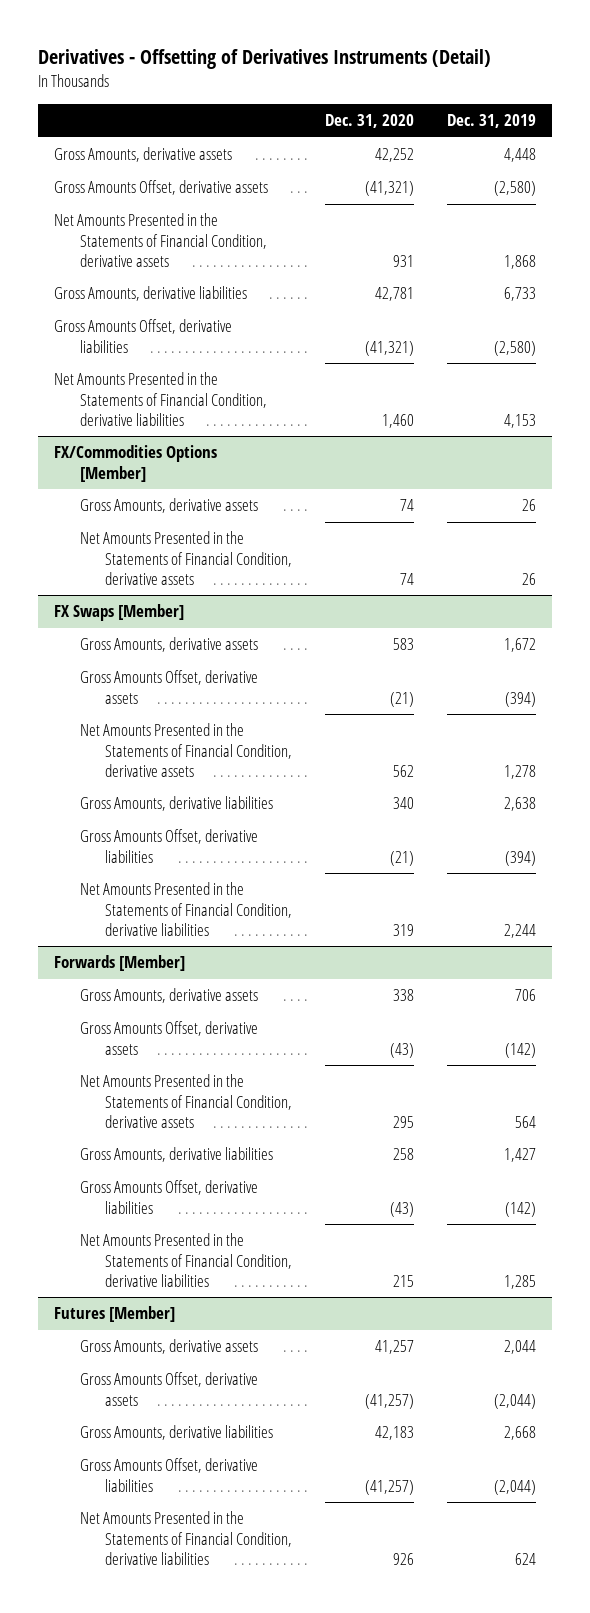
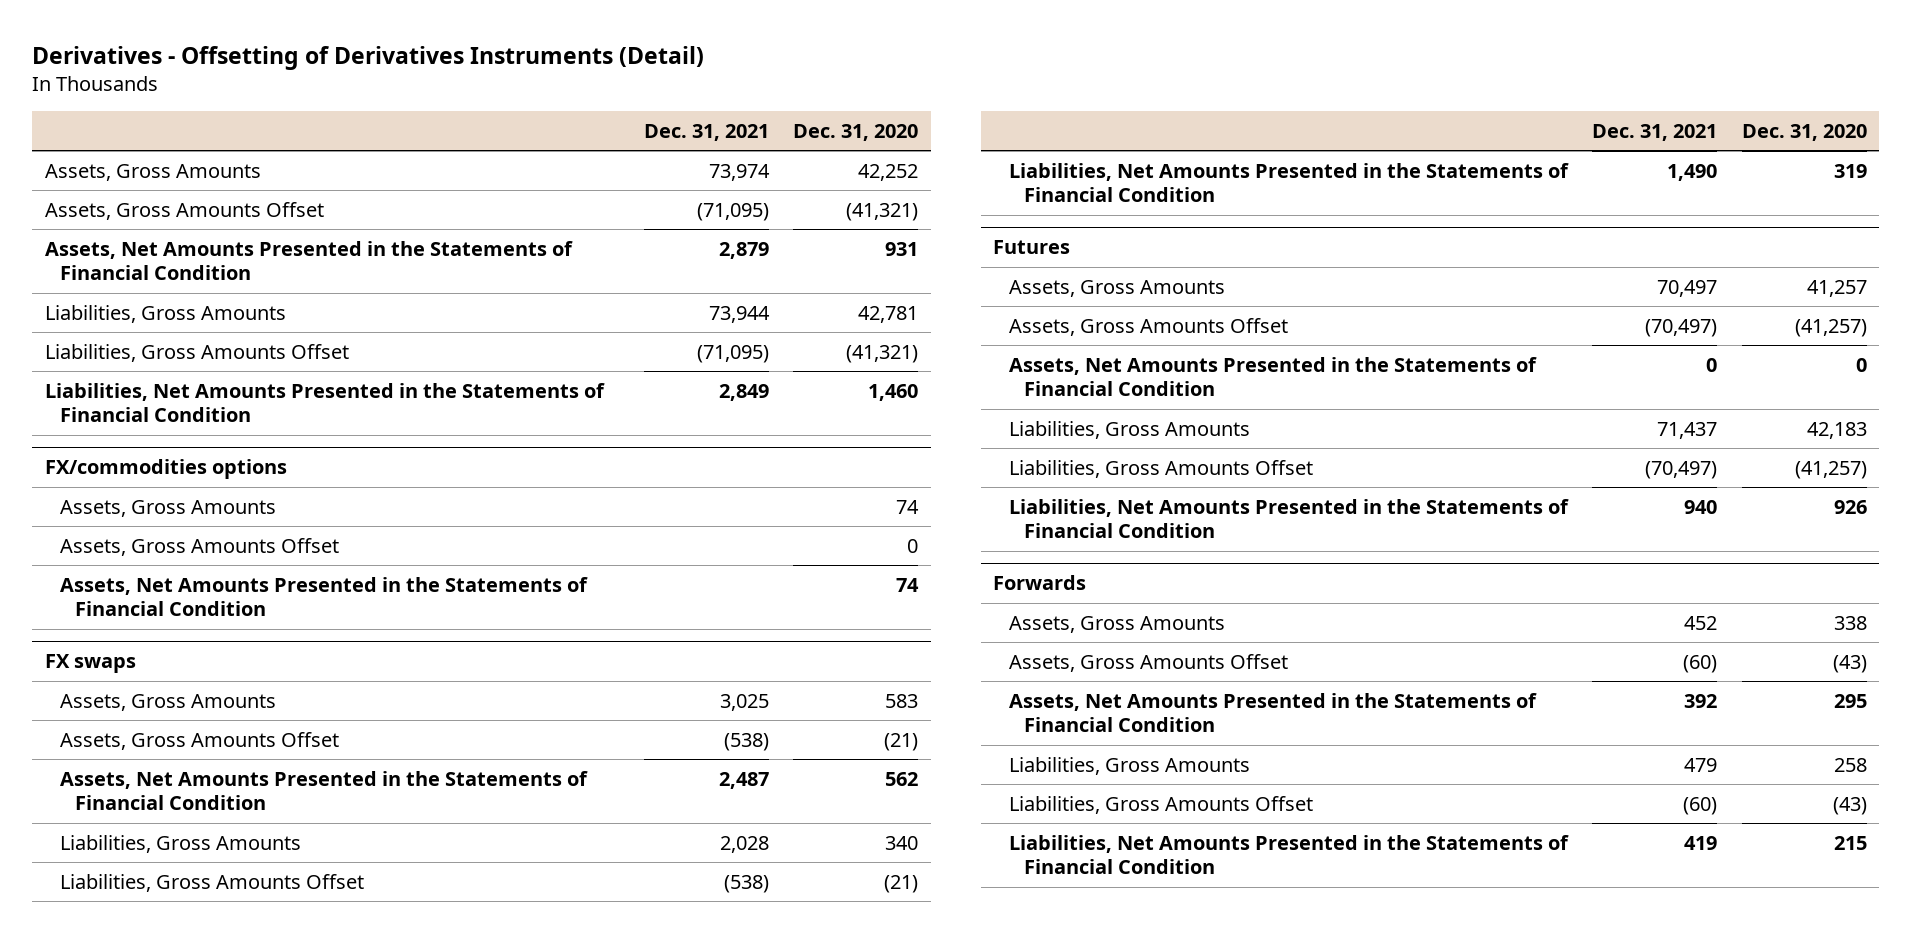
- | Dec. 31, 2020 | Dec. 31, 2019
+ | Dec. 31, 2021 | Dec. 31, 2020
- Gross Amounts, derivative assets | 42,252 | 4,448
- Gross Amounts Offset, derivative assets | (41,321) | (2,580)
- Net Amounts Presented in the Statements of Financial Condition, derivative assets | 931 | 1,868
- Gross Amounts, derivative liabilities | 42,781 | 6,733
- Gross Amounts Offset, derivative liabilities | (41,321) | (2,580)
- Net Amounts Presented in the Statements of Financial Condition, derivative liabilities | 1,460 | 4,153
- FX/Commodities Options [Member]
- Gross Amounts, derivative assets | 74 | 26
- Net Amounts Presented in the Statements of Financial Condition, derivative assets | 74 | 26
- FX Swaps [Member]
- Gross Amounts, derivative assets | 583 | 1,672
- Gross Amounts Offset, derivative assets | (21) | (394)
- Net Amounts Presented in the Statements of Financial Condition, derivative assets | 562 | 1,278
- Gross Amounts, derivative liabilities | 340 | 2,638
- Gross Amounts Offset, derivative liabilities | (21) | (394)
- Net Amounts Presented in the Statements of Financial Condition, derivative liabilities | 319 | 2,244
- Forwards [Member]
- Gross Amounts, derivative assets | 338 | 706
- Gross Amounts Offset, derivative assets | (43) | (142)
- Net Amounts Presented in the Statements of Financial Condition, derivative assets | 295 | 564
- Gross Amounts, derivative liabilities | 258 | 1,427
- Gross Amounts Offset, derivative liabilities | (43) | (142)
- Net Amounts Presented in the Statements of Financial Condition, derivative liabilities | 215 | 1,285
- Futures [Member]
- Gross Amounts, derivative assets | 41,257 | 2,044
- Gross Amounts Offset, derivative assets | (41,257) | (2,044)
- Gross Amounts, derivative liabilities | 42,183 | 2,668
- Gross Amounts Offset, derivative liabilities | (41,257) | (2,044)
- Net Amounts Presented in the Statements of Financial Condition, derivative liabilities | 926 | 624
+ Assets, Gross Amounts | 73,974 | 42,252
+ Assets, Gross Amounts Offset | (71,095) | (41,321)
+ Assets, Net Amounts Presented in the Statements of Financial Condition | 2,879 | 931
+ Liabilities, Gross Amounts | 73,944 | 42,781
+ Liabilities, Gross Amounts Offset | (71,095) | (41,321)
+ Liabilities, Net Amounts Presented in the Statements of Financial Condition | 2,849 | 1,460
+ FX/commodities options
+ Assets, Gross Amounts | | 74
+ Assets, Gross Amounts Offset | | 0
+ Assets, Net Amounts Presented in the Statements of Financial Condition | | 74
+ FX swaps
+ Assets, Gross Amounts | 3,025 | 583
+ Assets, Gross Amounts Offset | (538) | (21)
+ Assets, Net Amounts Presented in the Statements of Financial Condition | 2,487 | 562
+ Liabilities, Gross Amounts | 2,028 | 340
+ Liabilities, Gross Amounts Offset | (538) | (21)
+ Liabilities, Net Amounts Presented in the Statements of Financial Condition | 1,490 | 319
+ Futures
+ Assets, Gross Amounts | 70,497 | 41,257
+ Assets, Gross Amounts Offset | (70,497) | (41,257)
+ Assets, Net Amounts Presented in the Statements of Financial Condition | 0 | 0
+ Liabilities, Gross Amounts | 71,437 | 42,183
+ Liabilities, Gross Amounts Offset | (70,497) | (41,257)
+ Liabilities, Net Amounts Presented in the Statements of Financial Condition | 940 | 926
+ Forwards
+ Assets, Gross Amounts | 452 | 338
+ Assets, Gross Amounts Offset | (60) | (43)
+ Assets, Net Amounts Presented in the Statements of Financial Condition | 392 | 295
+ Liabilities, Gross Amounts | 479 | 258
+ Liabilities, Gross Amounts Offset | (60) | (43)
+ Liabilities, Net Amounts Presented in the Statements of Financial Condition | 419 | 215

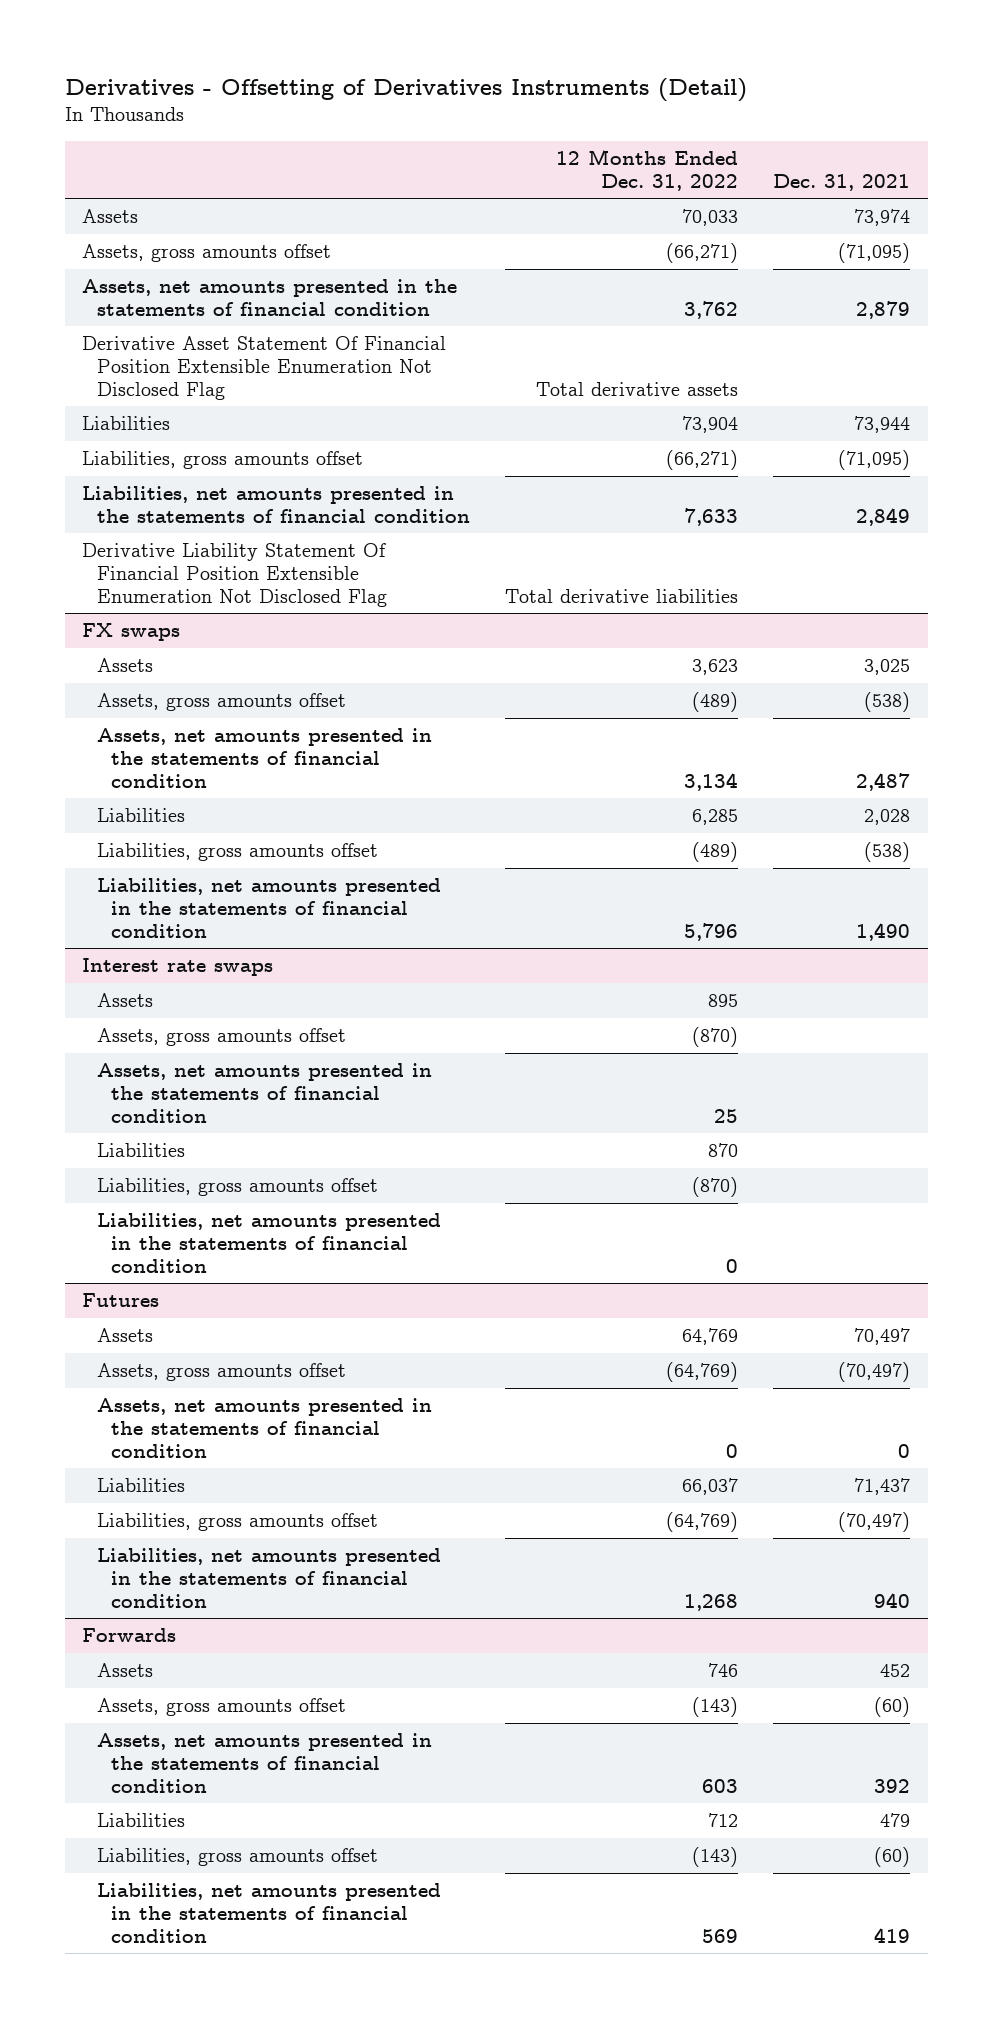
- | Dec. 31, 2021 | Dec. 31, 2020
+ | 12 Months Ended Dec. 31, 2022 | Dec. 31, 2021
- Assets, Gross Amounts | 73,974 | 42,252
- Assets, Gross Amounts Offset | (71,095) | (41,321)
- Assets, Net Amounts Presented in the Statements of Financial Condition | 2,879 | 931
- Liabilities, Gross Amounts | 73,944 | 42,781
- Liabilities, Gross Amounts Offset | (71,095) | (41,321)
- Liabilities, Net Amounts Presented in the Statements of Financial Condition | 2,849 | 1,460
- FX/commodities options
- Assets, Gross Amounts | | 74
- Assets, Gross Amounts Offset | | 0
- Assets, Net Amounts Presented in the Statements of Financial Condition | | 74
+ Assets | 70,033 | 73,974
+ Assets, gross amounts offset | (66,271) | (71,095)
+ Assets, net amounts presented in the statements of financial condition | 3,762 | 2,879
+ Derivative Asset Statement Of Financial Position Extensible Enumeration Not Disclosed Flag | Total derivative assets |
+ Liabilities | 73,904 | 73,944
+ Liabilities, gross amounts offset | (66,271) | (71,095)
+ Liabilities, net amounts presented in the statements of financial condition | 7,633 | 2,849
+ Derivative Liability Statement Of Financial Position Extensible Enumeration Not Disclosed Flag | Total derivative liabilities |
@ FX swaps
- Assets, Gross Amounts | 3,025 | 583
- Assets, Gross Amounts Offset | (538) | (21)
- Assets, Net Amounts Presented in the Statements of Financial Condition | 2,487 | 562
- Liabilities, Gross Amounts | 2,028 | 340
- Liabilities, Gross Amounts Offset | (538) | (21)
- Liabilities, Net Amounts Presented in the Statements of Financial Condition | 1,490 | 319
+ Assets | 3,623 | 3,025
+ Assets, gross amounts offset | (489) | (538)
+ Assets, net amounts presented in the statements of financial condition | 3,134 | 2,487
+ Liabilities | 6,285 | 2,028
+ Liabilities, gross amounts offset | (489) | (538)
+ Liabilities, net amounts presented in the statements of financial condition | 5,796 | 1,490
+ Interest rate swaps
+ Assets | 895 |
+ Assets, gross amounts offset | (870) |
+ Assets, net amounts presented in the statements of financial condition | 25 |
+ Liabilities | 870 |
+ Liabilities, gross amounts offset | (870) |
+ Liabilities, net amounts presented in the statements of financial condition | 0 |
@ Futures
- Assets, Gross Amounts | 70,497 | 41,257
- Assets, Gross Amounts Offset | (70,497) | (41,257)
- Assets, Net Amounts Presented in the Statements of Financial Condition | 0 | 0
- Liabilities, Gross Amounts | 71,437 | 42,183
- Liabilities, Gross Amounts Offset | (70,497) | (41,257)
- Liabilities, Net Amounts Presented in the Statements of Financial Condition | 940 | 926
+ Assets | 64,769 | 70,497
+ Assets, gross amounts offset | (64,769) | (70,497)
+ Assets, net amounts presented in the statements of financial condition | 0 | 0
+ Liabilities | 66,037 | 71,437
+ Liabilities, gross amounts offset | (64,769) | (70,497)
+ Liabilities, net amounts presented in the statements of financial condition | 1,268 | 940
@ Forwards
- Assets, Gross Amounts | 452 | 338
- Assets, Gross Amounts Offset | (60) | (43)
- Assets, Net Amounts Presented in the Statements of Financial Condition | 392 | 295
- Liabilities, Gross Amounts | 479 | 258
- Liabilities, Gross Amounts Offset | (60) | (43)
- Liabilities, Net Amounts Presented in the Statements of Financial Condition | 419 | 215
+ Assets | 746 | 452
+ Assets, gross amounts offset | (143) | (60)
+ Assets, net amounts presented in the statements of financial condition | 603 | 392
+ Liabilities | 712 | 479
+ Liabilities, gross amounts offset | (143) | (60)
+ Liabilities, net amounts presented in the statements of financial condition | 569 | 419

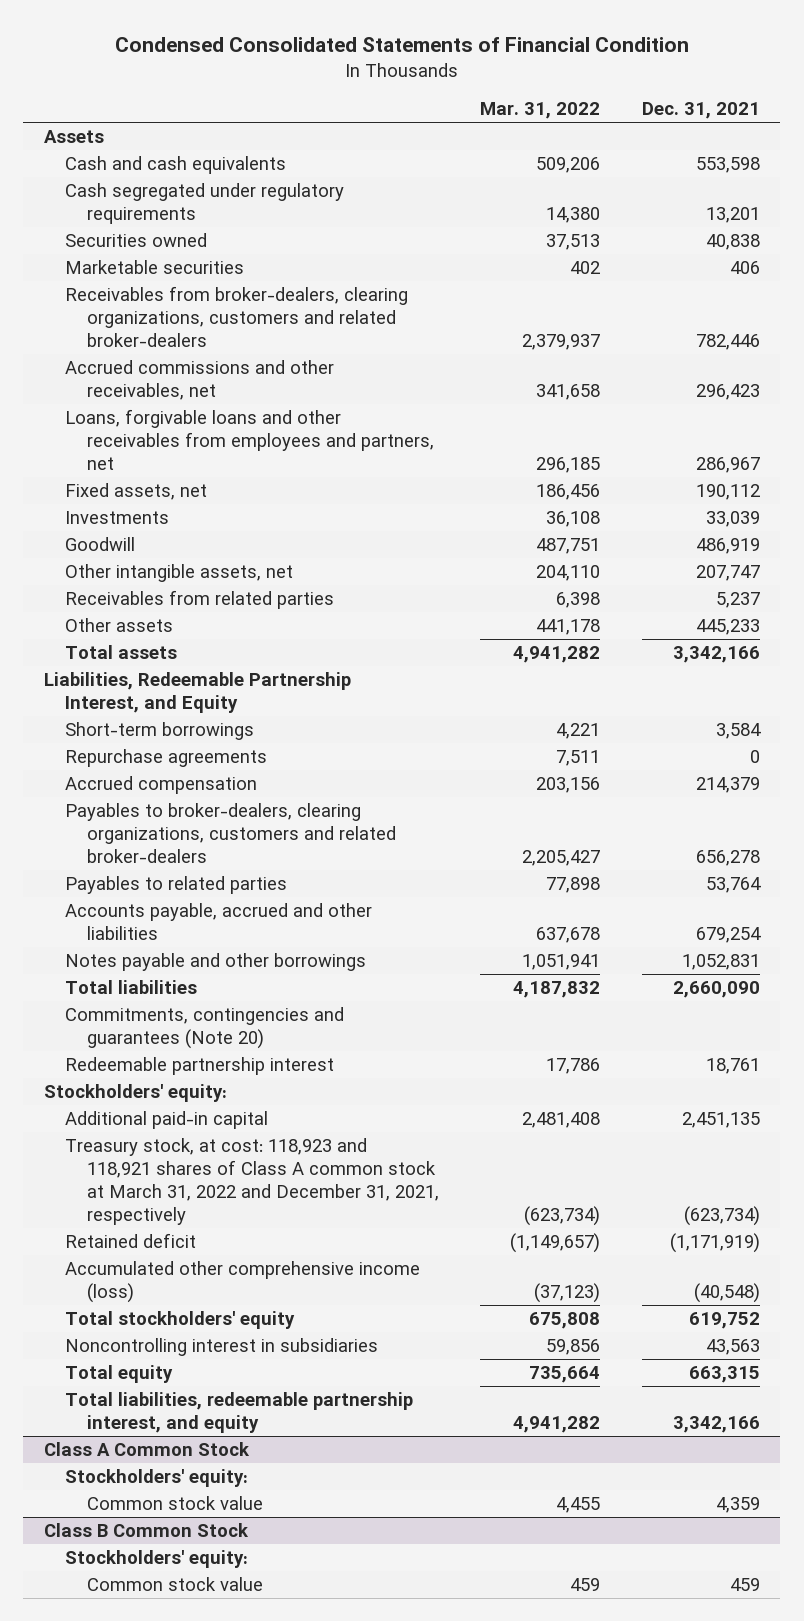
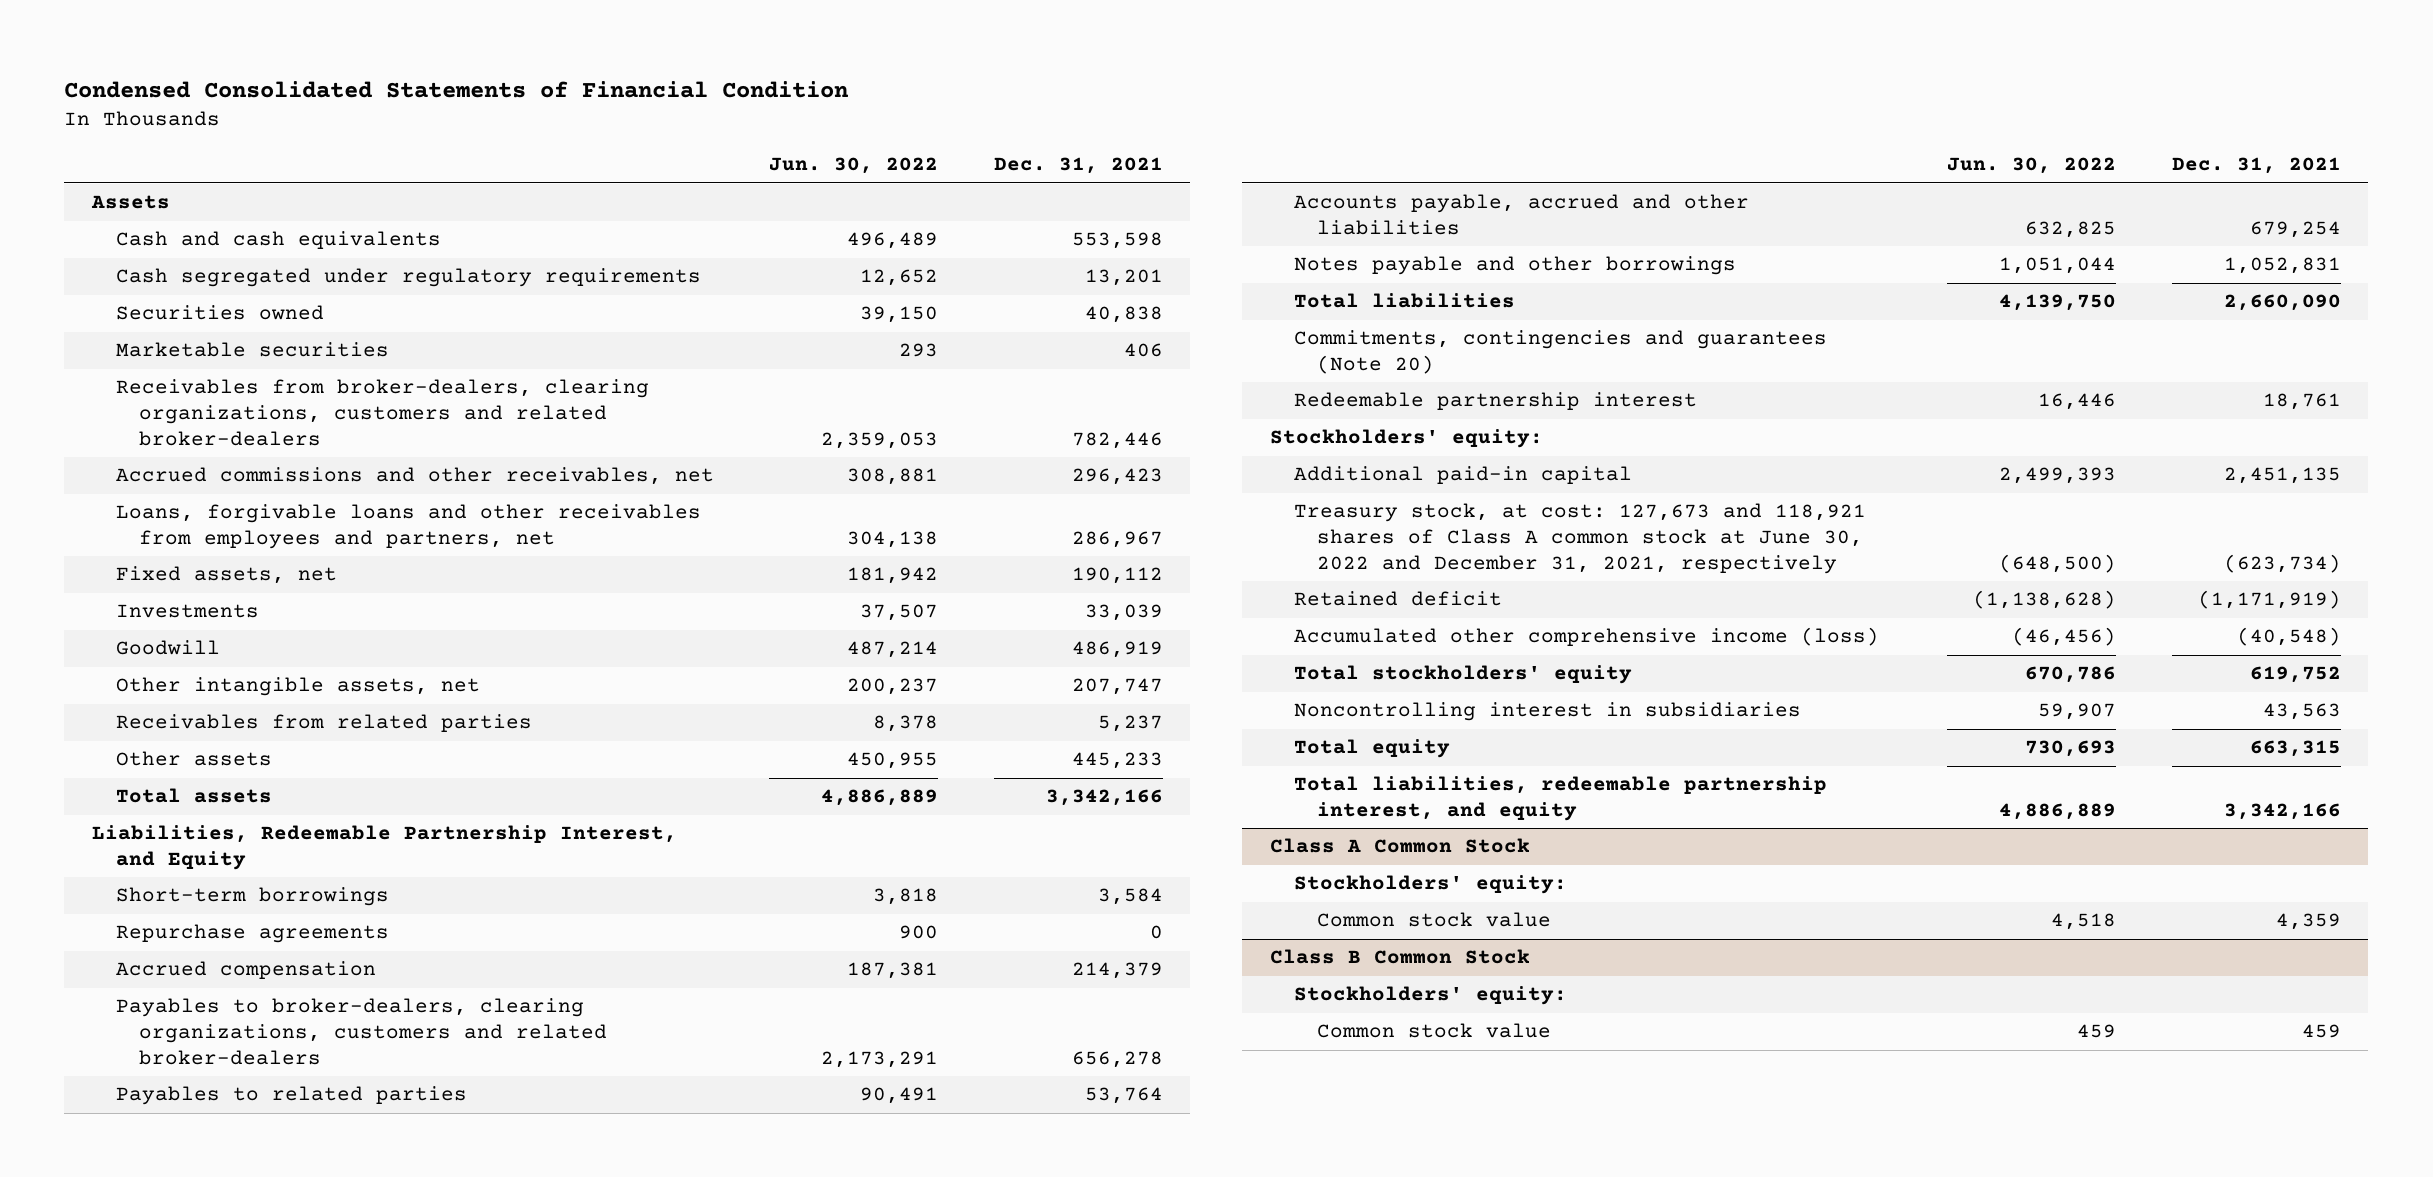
- | Mar. 31, 2022 | Dec. 31, 2021
+ | Jun. 30, 2022 | Dec. 31, 2021
- Treasury stock, at cost: 118,923 and 118,921 shares of Class A common stock at March 31, 2022 and December 31, 2021, respectively | (623,734) | (623,734)
+ Treasury stock, at cost: 127,673 and 118,921 shares of Class A common stock at June 30, 2022 and December 31, 2021, respectively | (648,500) | (623,734)

